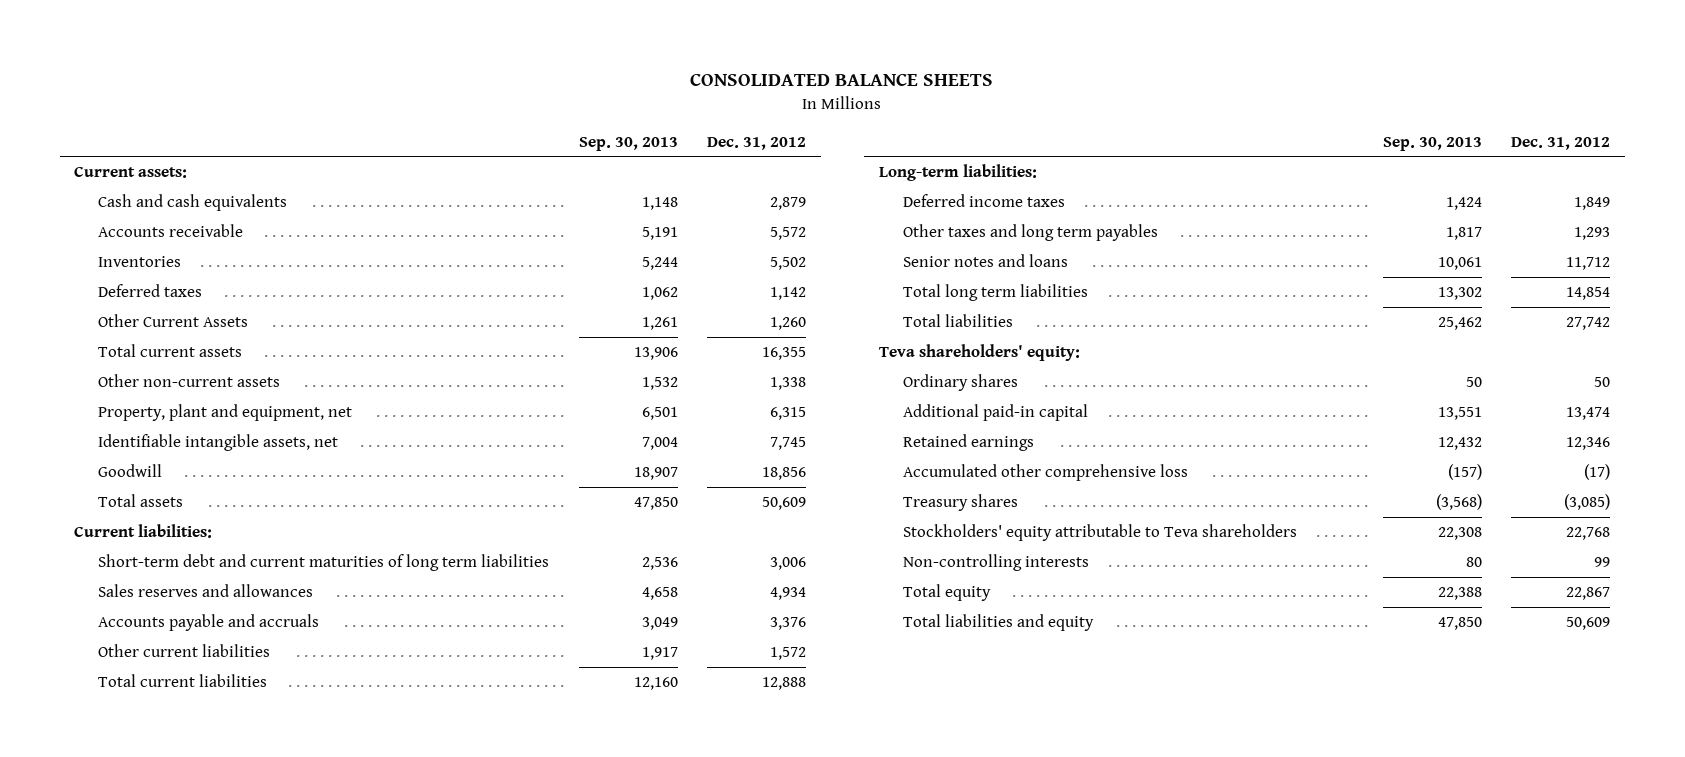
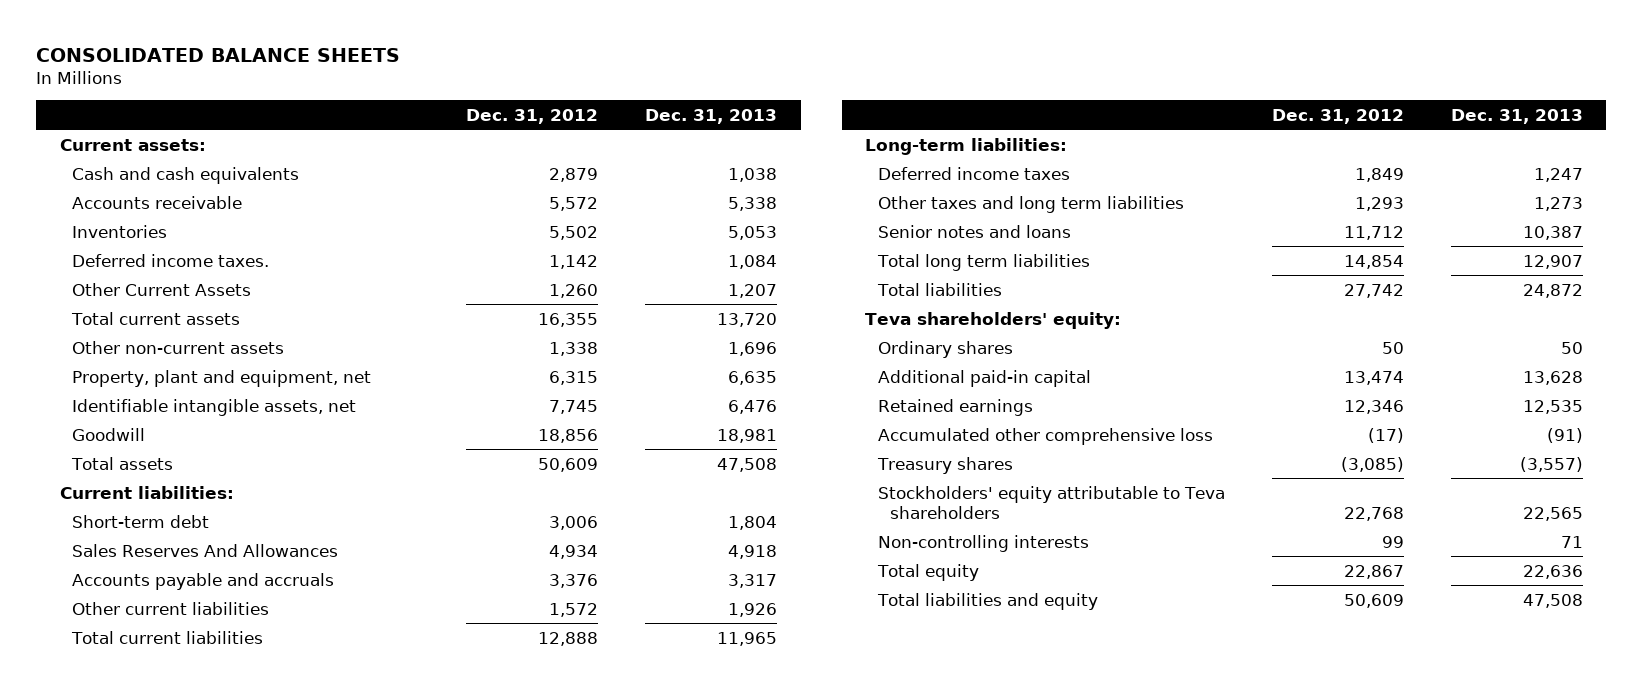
- | Sep. 30, 2013 | Dec. 31, 2012
+ | Dec. 31, 2012 | Dec. 31, 2013
- Deferred taxes | 1,062 | 1,142
+ Deferred income taxes. | 1,142 | 1,084
- Short-term debt and current maturities of long term liabilities | 2,536 | 3,006
- Sales reserves and allowances | 4,658 | 4,934
+ Short-term debt | 3,006 | 1,804
+ Sales Reserves And Allowances | 4,934 | 4,918
- Other taxes and long term payables | 1,817 | 1,293
+ Other taxes and long term liabilities | 1,293 | 1,273

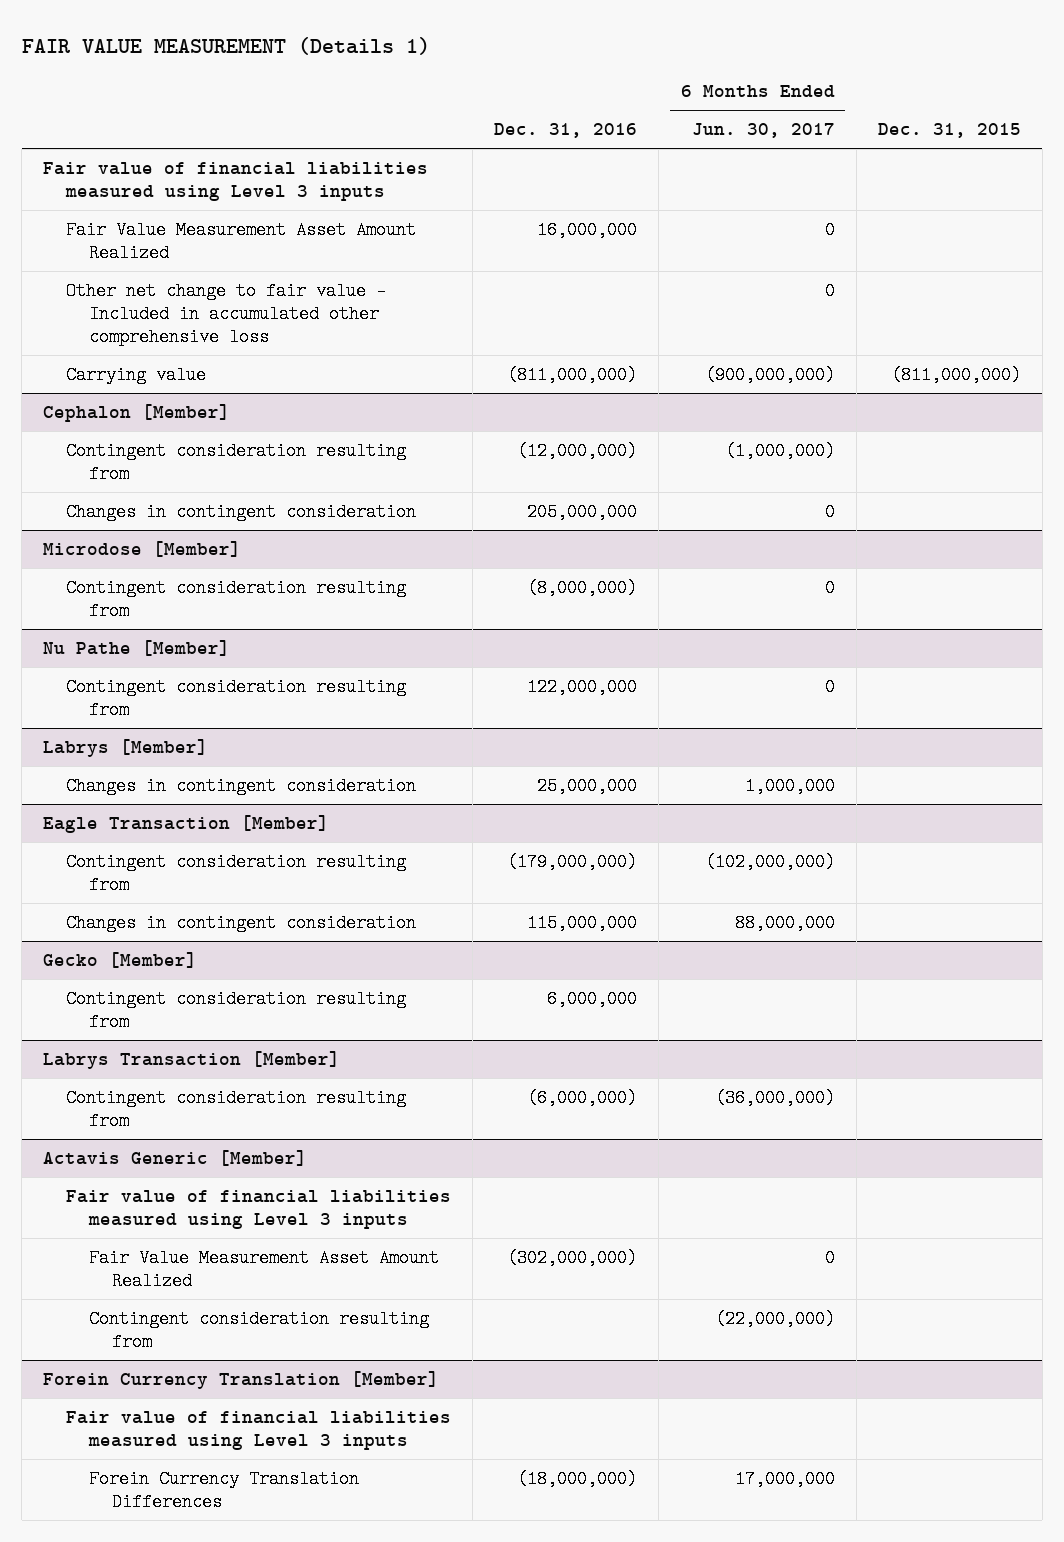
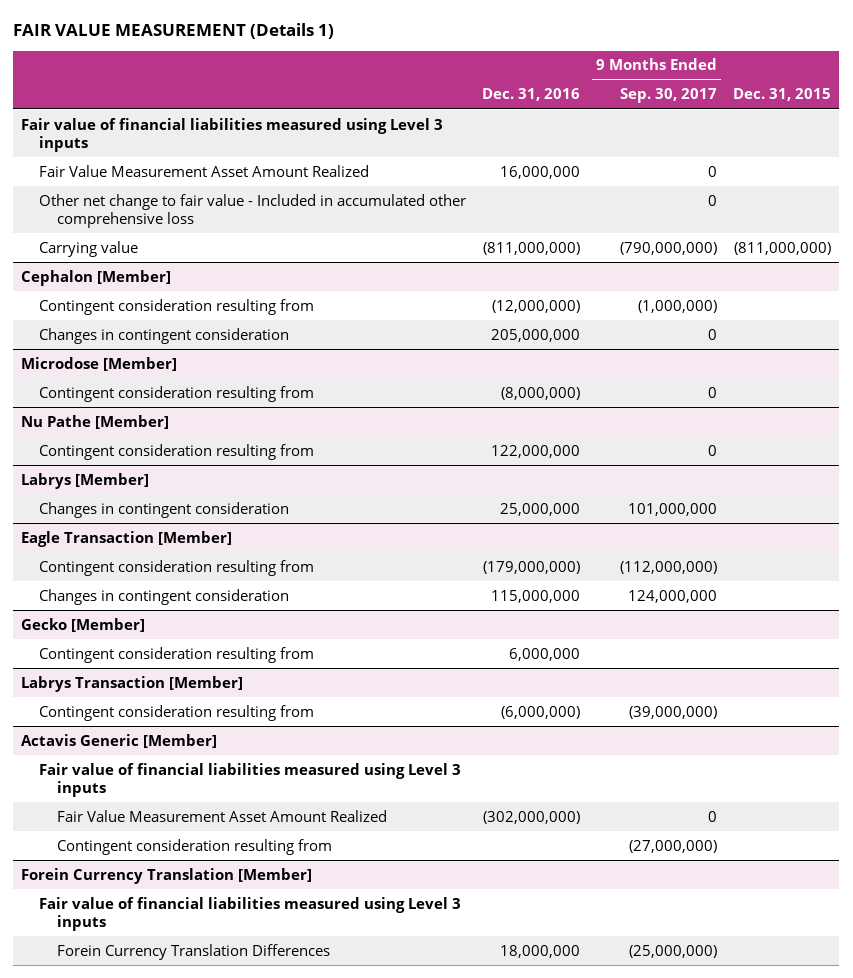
- | Dec. 31, 2016 | 6 Months Ended Jun. 30, 2017 | Dec. 31, 2015
+ | Dec. 31, 2016 | 9 Months Ended Sep. 30, 2017 | Dec. 31, 2015
@ Forein Currency Translation [Member]
- Forein Currency Translation Differences | (18,000,000) | 17,000,000 |
+ Forein Currency Translation Differences | 18,000,000 | (25,000,000) |

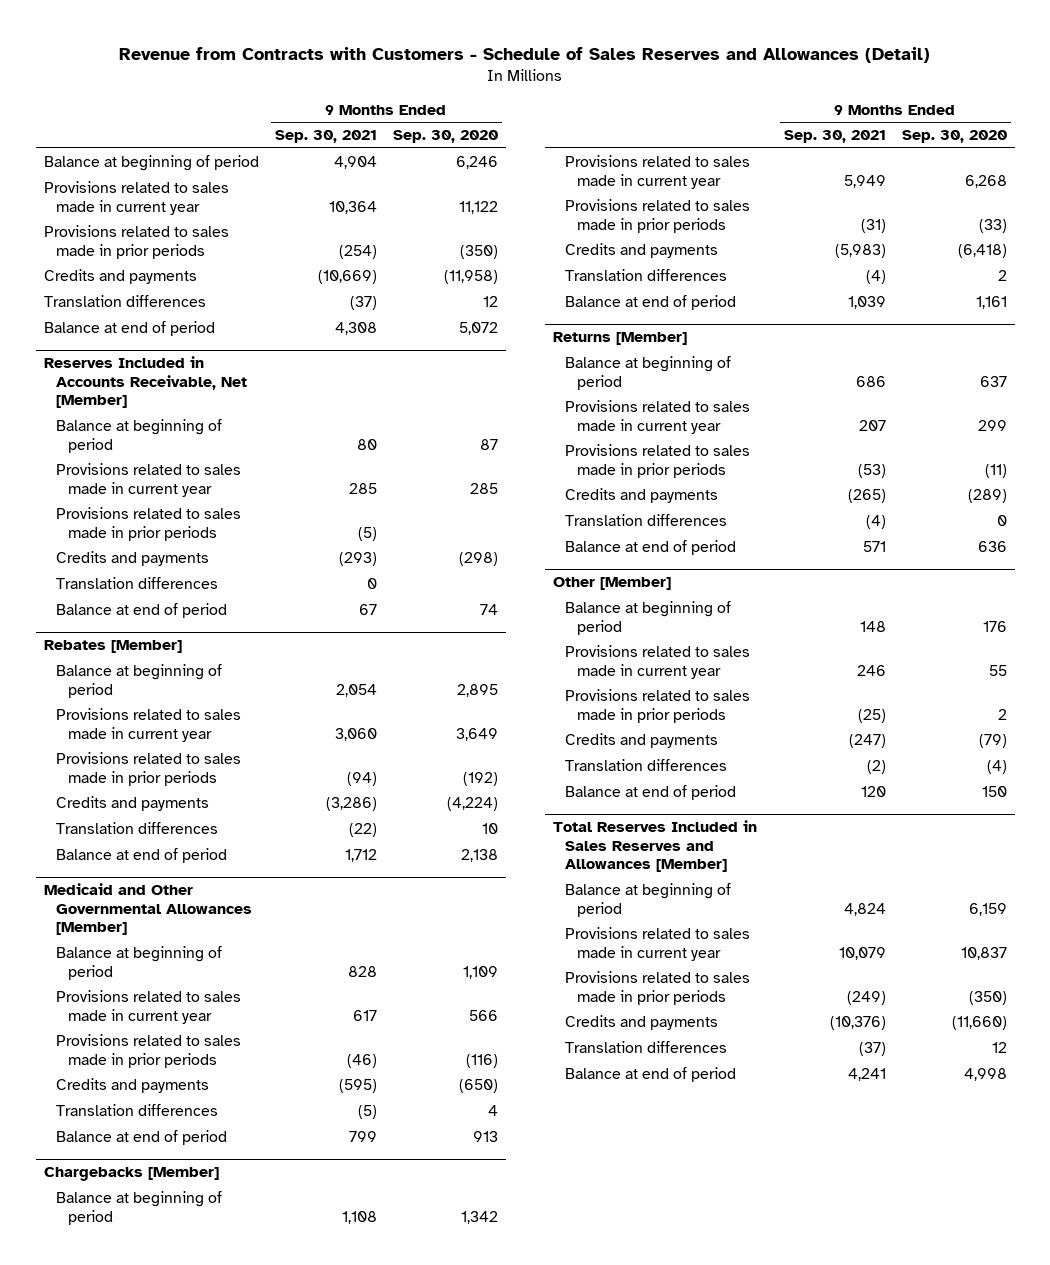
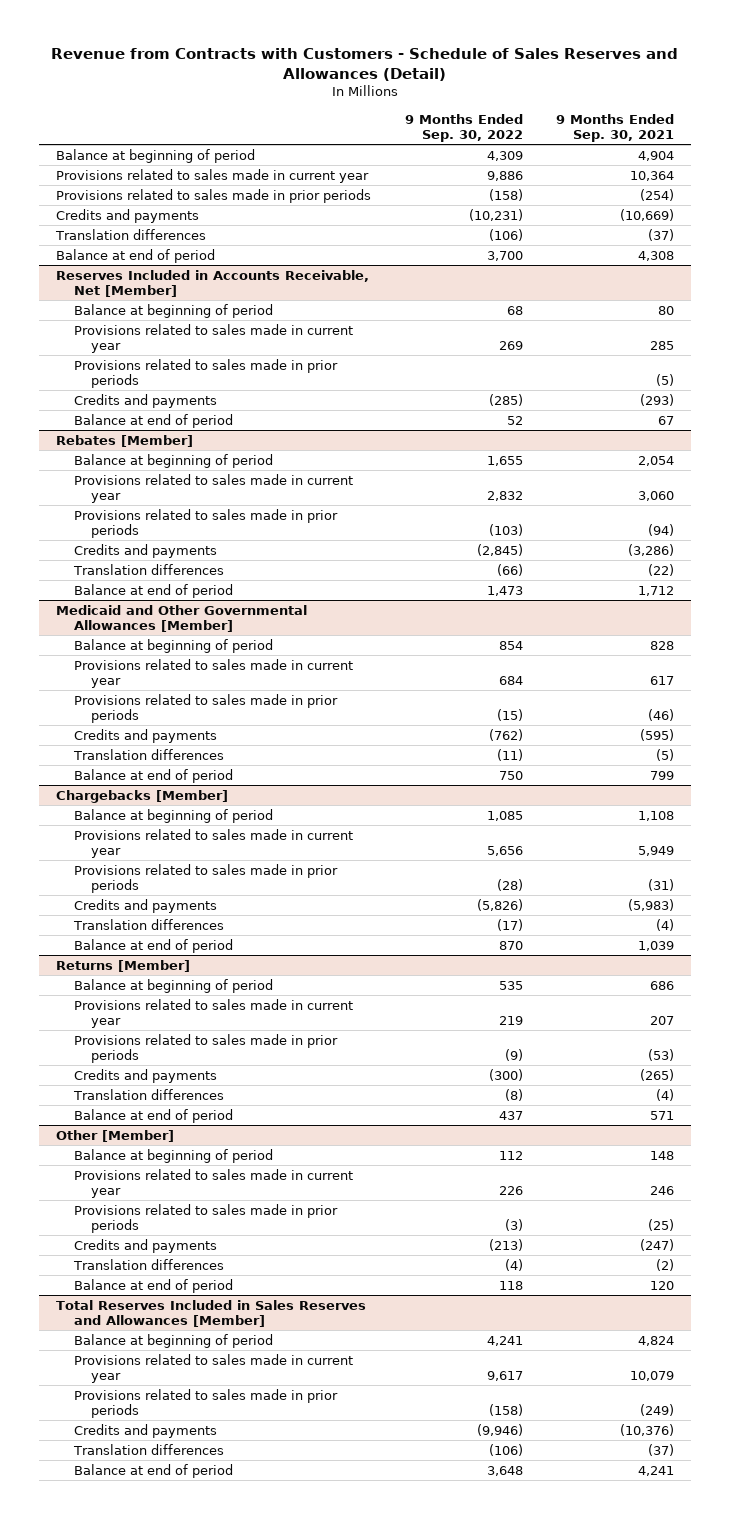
- | 9 Months Ended Sep. 30, 2021 | 9 Months Ended Sep. 30, 2020
+ | 9 Months Ended Sep. 30, 2022 | 9 Months Ended Sep. 30, 2021
@ Reserves Included in Accounts Receivable, Net [Member]
- Translation differences | 0 |

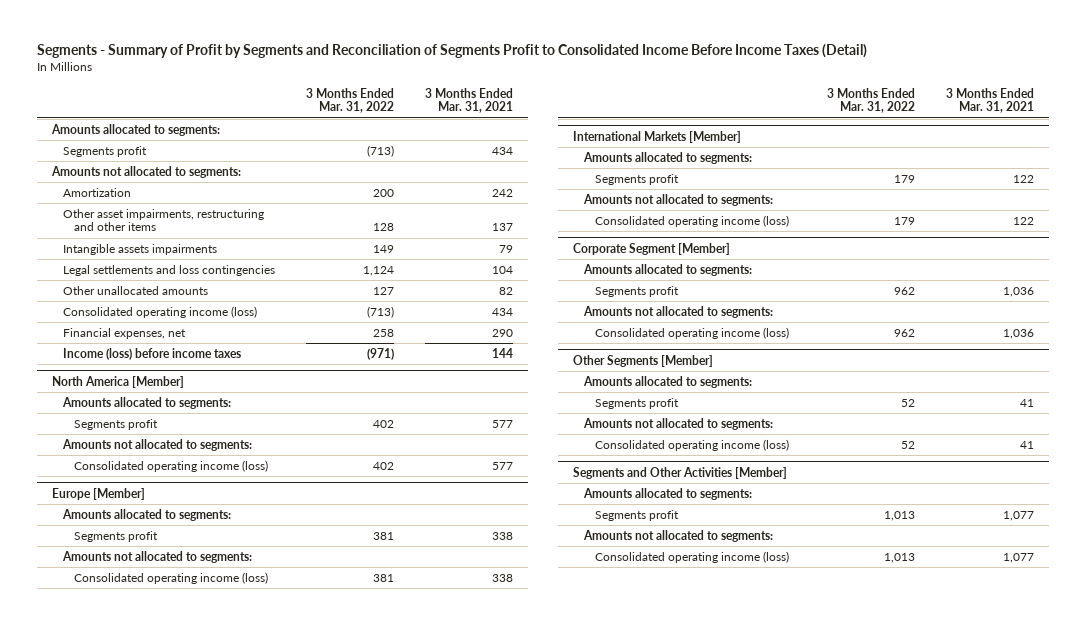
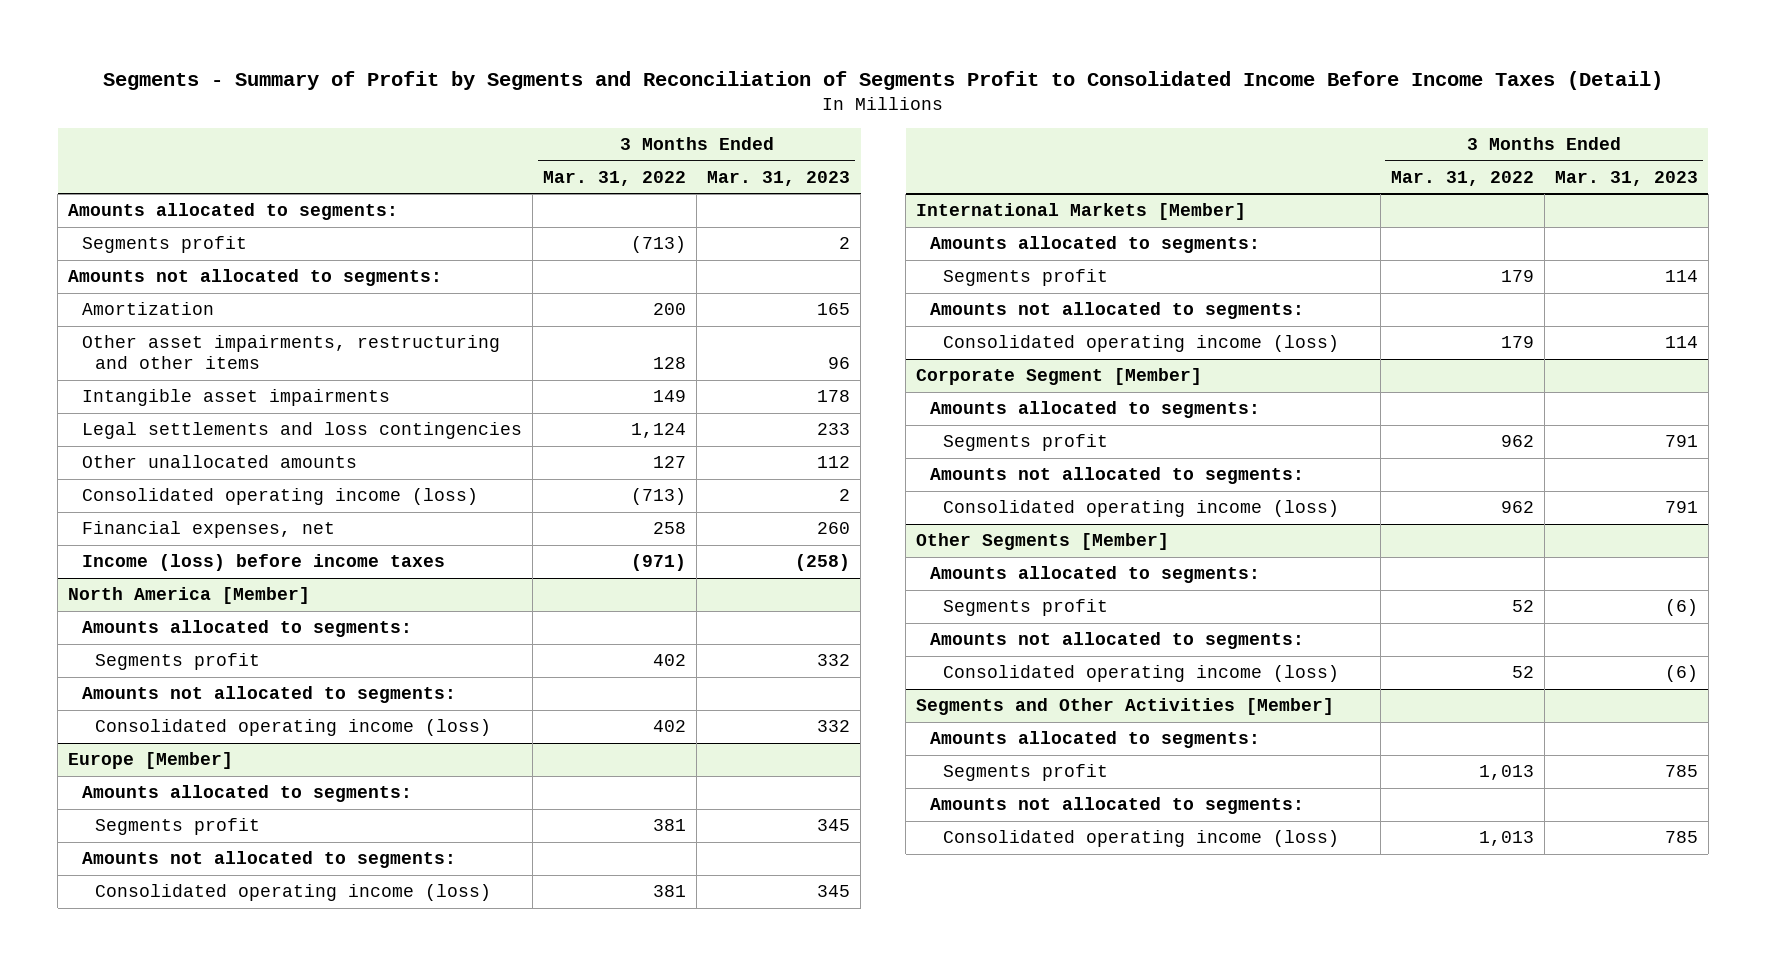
- | 3 Months Ended Mar. 31, 2022 | 3 Months Ended Mar. 31, 2021
+ | 3 Months Ended Mar. 31, 2022 | 3 Months Ended Mar. 31, 2023
- Intangible assets impairments | 149 | 79
+ Intangible asset impairments | 149 | 178

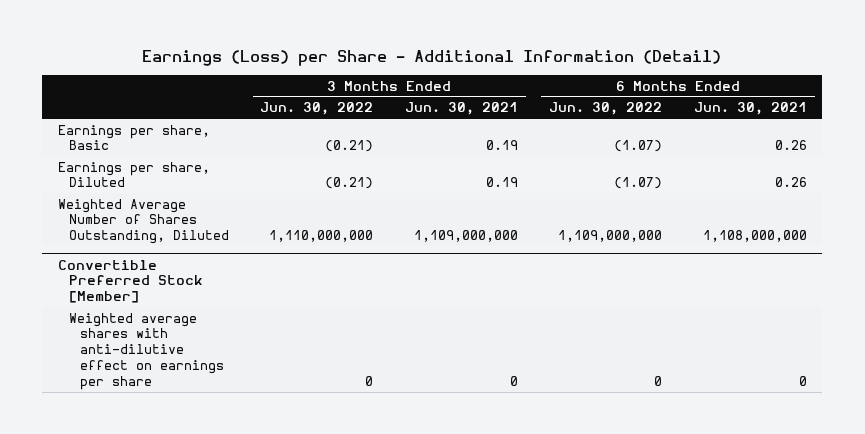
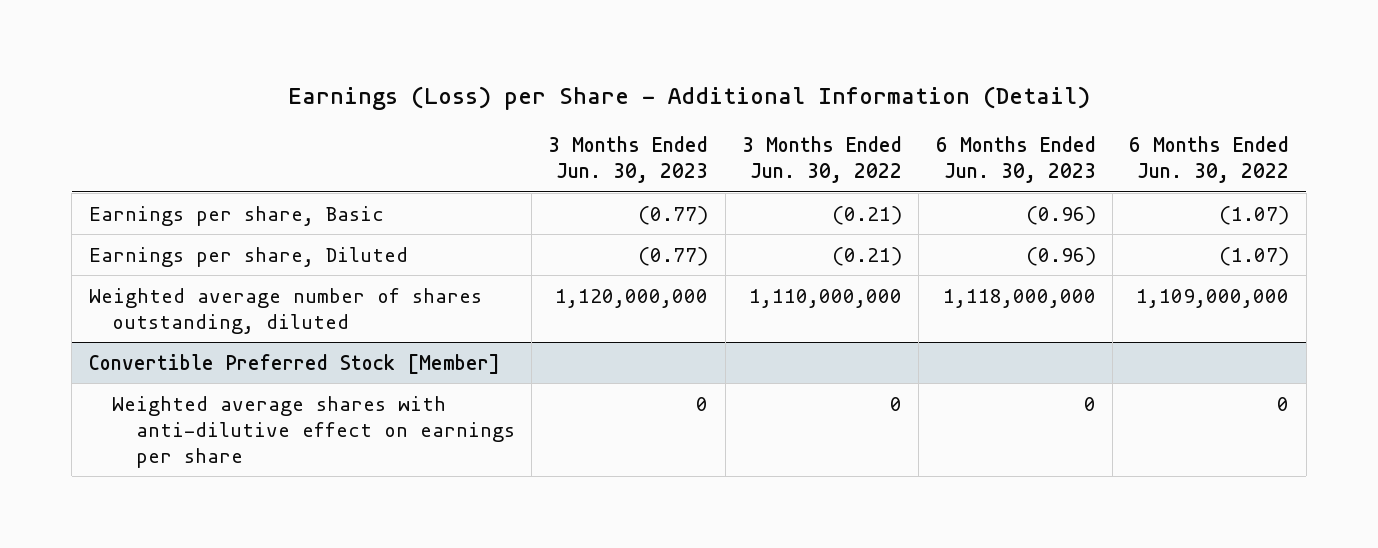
- | 3 Months Ended Jun. 30, 2022 | 3 Months Ended Jun. 30, 2021 | 6 Months Ended Jun. 30, 2022 | 6 Months Ended Jun. 30, 2021
+ | 3 Months Ended Jun. 30, 2023 | 3 Months Ended Jun. 30, 2022 | 6 Months Ended Jun. 30, 2023 | 6 Months Ended Jun. 30, 2022
- Weighted Average Number of Shares Outstanding, Diluted | 1,110,000,000 | 1,109,000,000 | 1,109,000,000 | 1,108,000,000
+ Weighted average number of shares outstanding, diluted | 1,120,000,000 | 1,110,000,000 | 1,118,000,000 | 1,109,000,000

